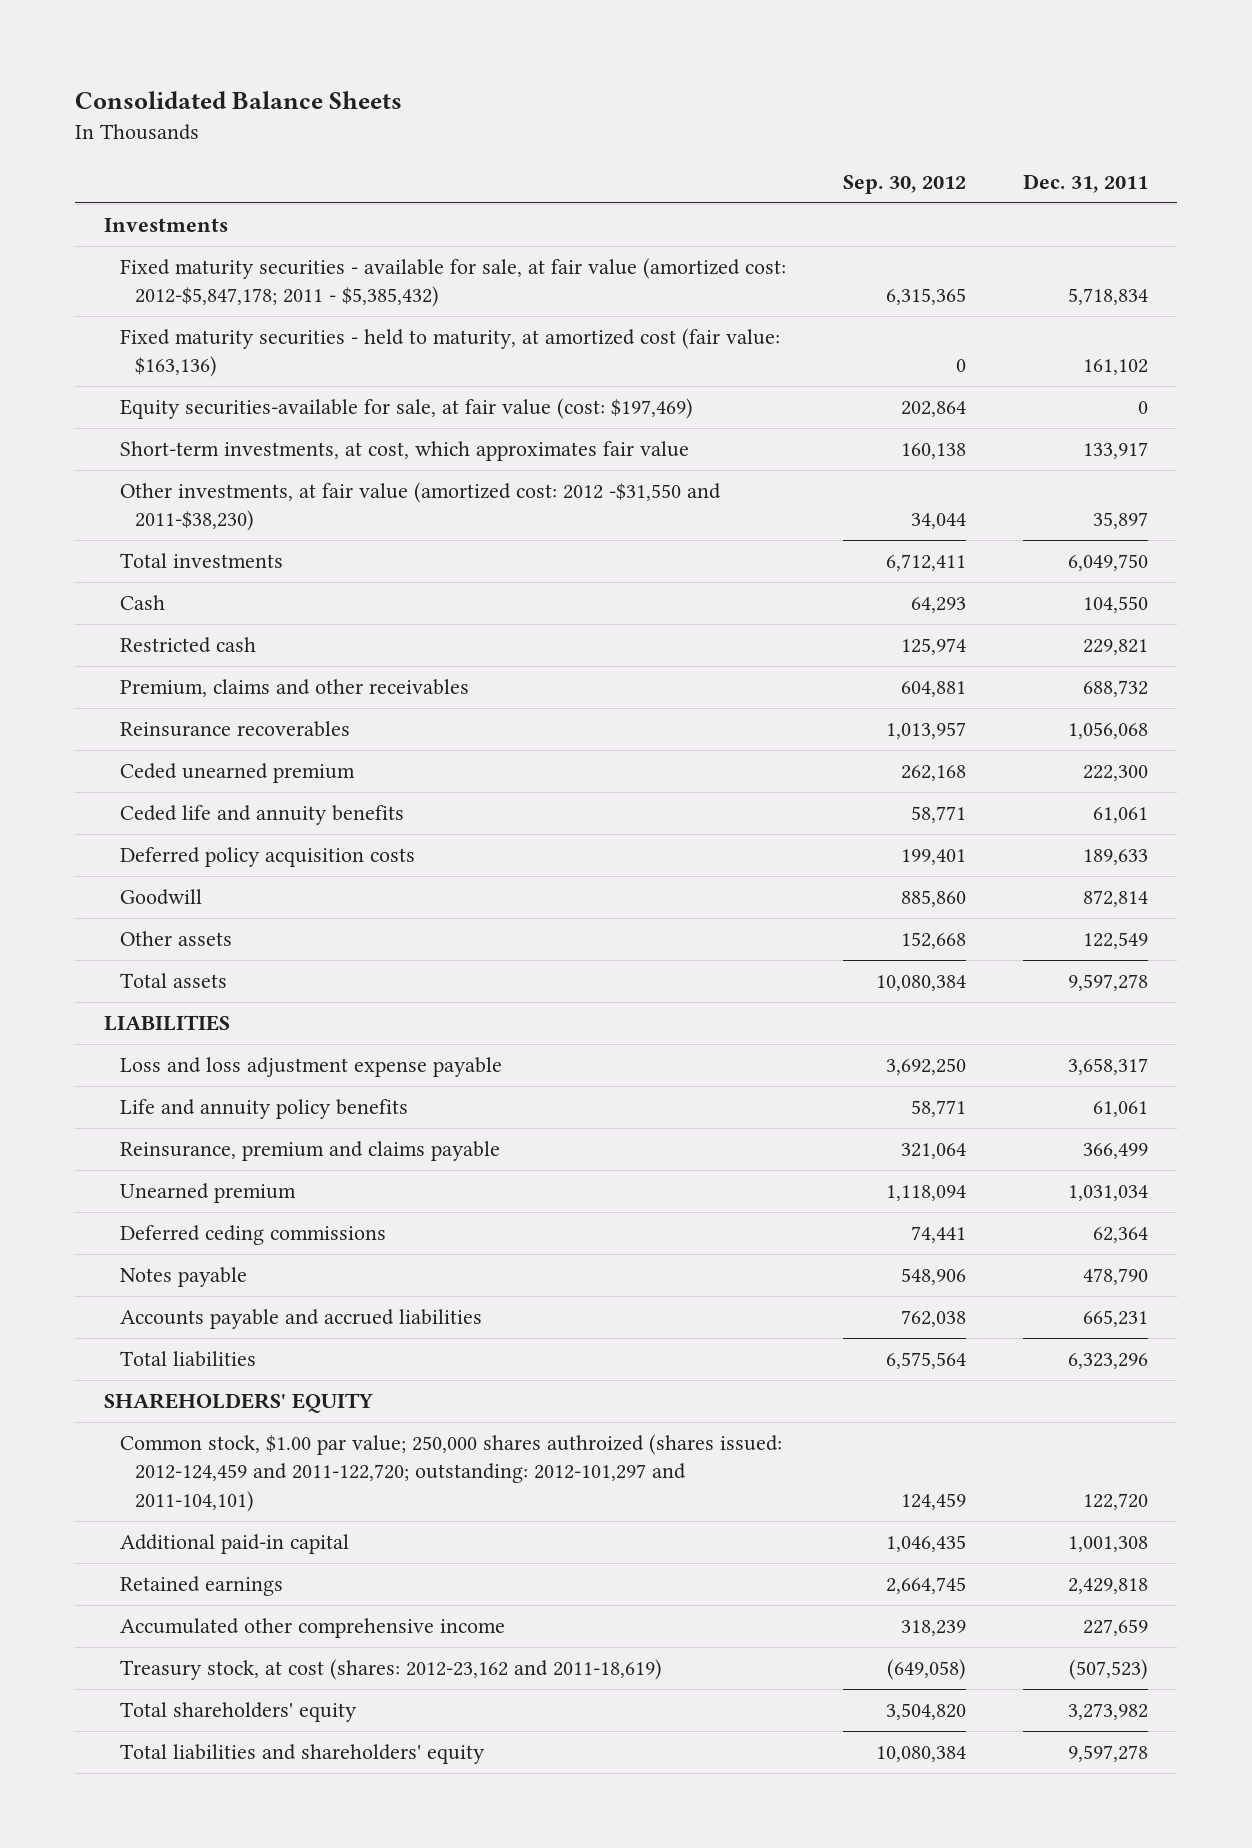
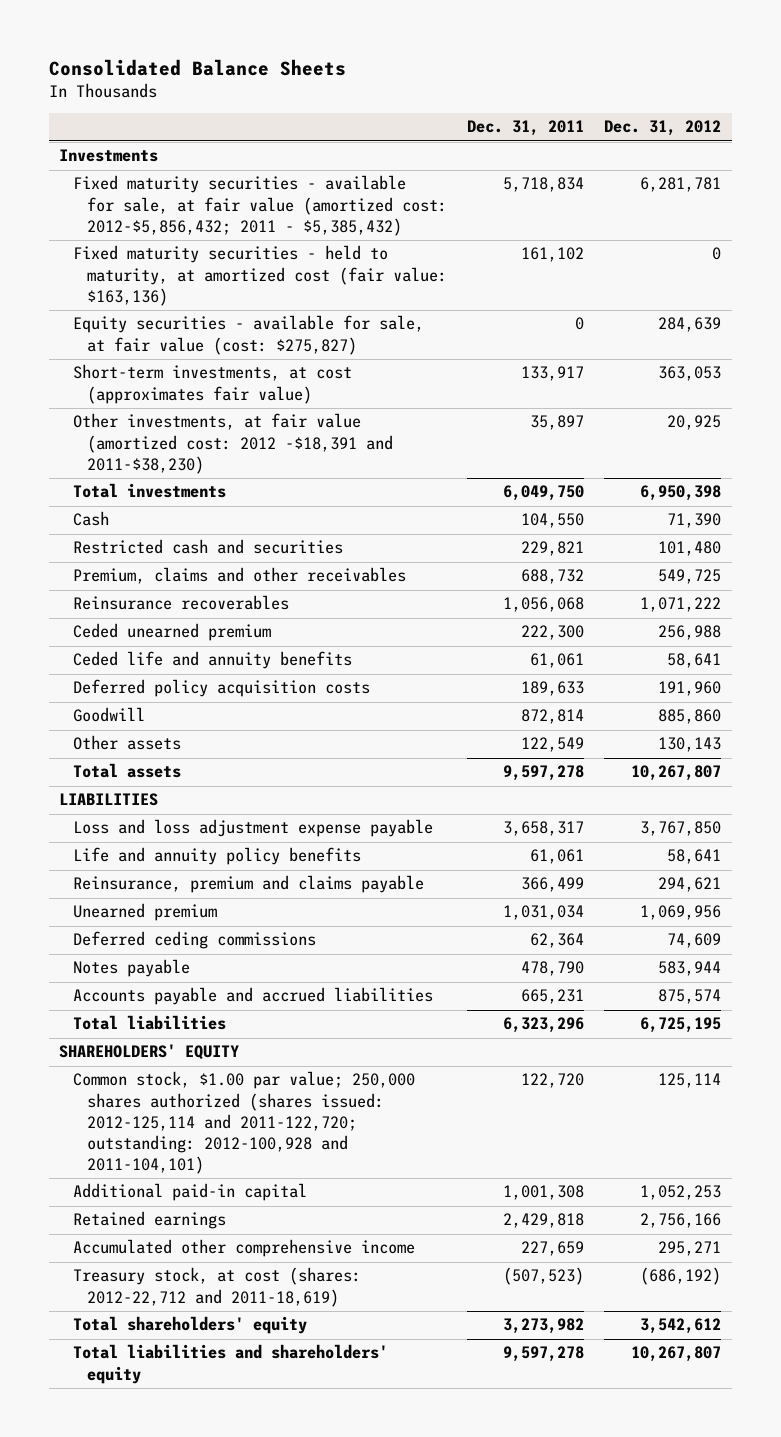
- | Sep. 30, 2012 | Dec. 31, 2011
+ | Dec. 31, 2011 | Dec. 31, 2012
- Fixed maturity securities - available for sale, at fair value (amortized cost: 2012-$5,847,178; 2011 - $5,385,432) | 6,315,365 | 5,718,834
+ Fixed maturity securities - available for sale, at fair value (amortized cost: 2012-$5,856,432; 2011 - $5,385,432) | 5,718,834 | 6,281,781
- Equity securities-available for sale, at fair value (cost: $197,469) | 202,864 | 0
- Short-term investments, at cost, which approximates fair value | 160,138 | 133,917
- Other investments, at fair value (amortized cost: 2012 -$31,550 and 2011-$38,230) | 34,044 | 35,897
+ Equity securities - available for sale, at fair value (cost: $275,827) | 0 | 284,639
+ Short-term investments, at cost (approximates fair value) | 133,917 | 363,053
+ Other investments, at fair value (amortized cost: 2012 -$18,391 and 2011-$38,230) | 35,897 | 20,925
- Restricted cash | 125,974 | 229,821
+ Restricted cash and securities | 229,821 | 101,480
- Common stock, $1.00 par value; 250,000 shares authroized (shares issued: 2012-124,459 and 2011-122,720; outstanding: 2012-101,297 and 2011-104,101) | 124,459 | 122,720
+ Common stock, $1.00 par value; 250,000 shares authorized (shares issued: 2012-125,114 and 2011-122,720; outstanding: 2012-100,928 and 2011-104,101) | 122,720 | 125,114
- Treasury stock, at cost (shares: 2012-23,162 and 2011-18,619) | (649,058) | (507,523)
+ Treasury stock, at cost (shares: 2012-22,712 and 2011-18,619) | (507,523) | (686,192)

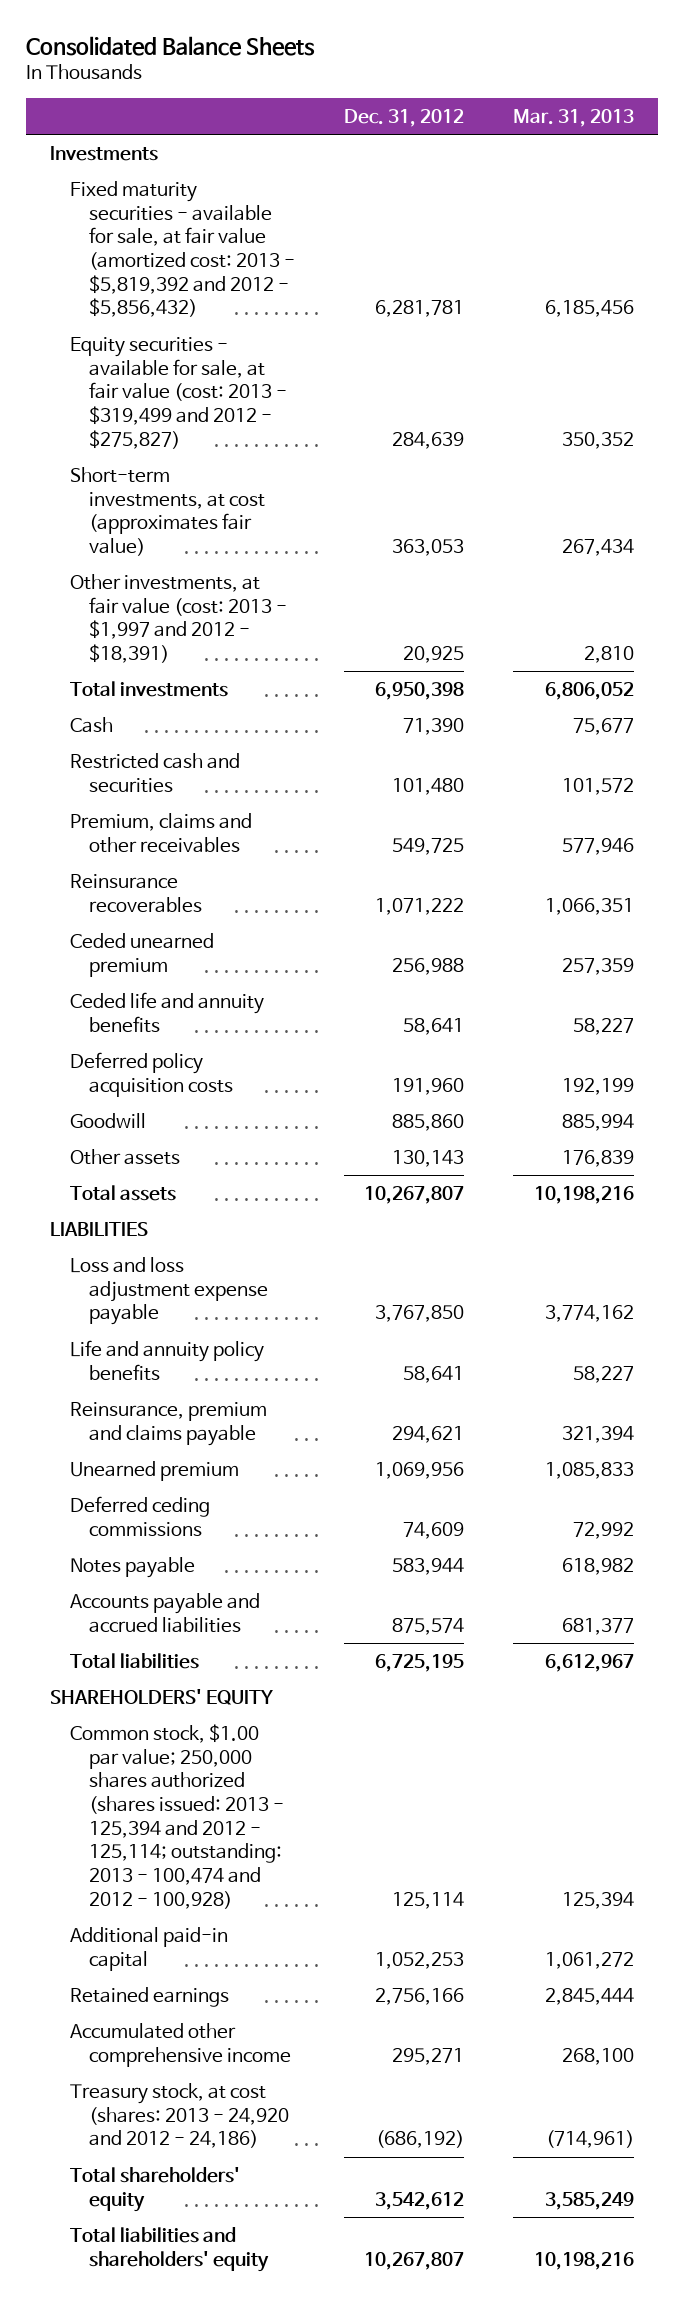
- | Dec. 31, 2011 | Dec. 31, 2012
+ | Dec. 31, 2012 | Mar. 31, 2013
- Fixed maturity securities - available for sale, at fair value (amortized cost: 2012-$5,856,432; 2011 - $5,385,432) | 5,718,834 | 6,281,781
- Fixed maturity securities - held to maturity, at amortized cost (fair value: $163,136) | 161,102 | 0
- Equity securities - available for sale, at fair value (cost: $275,827) | 0 | 284,639
+ Fixed maturity securities - available for sale, at fair value (amortized cost: 2013 - $5,819,392 and 2012 - $5,856,432) | 6,281,781 | 6,185,456
+ Equity securities - available for sale, at fair value (cost: 2013 - $319,499 and 2012 - $275,827) | 284,639 | 350,352
- Other investments, at fair value (amortized cost: 2012 -$18,391 and 2011-$38,230) | 35,897 | 20,925
+ Other investments, at fair value (cost: 2013 - $1,997 and 2012 - $18,391) | 20,925 | 2,810
- Common stock, $1.00 par value; 250,000 shares authorized (shares issued: 2012-125,114 and 2011-122,720; outstanding: 2012-100,928 and 2011-104,101) | 122,720 | 125,114
+ Common stock, $1.00 par value; 250,000 shares authorized (shares issued: 2013 - 125,394 and 2012 - 125,114; outstanding: 2013 - 100,474 and 2012 - 100,928) | 125,114 | 125,394
- Treasury stock, at cost (shares: 2012-22,712 and 2011-18,619) | (507,523) | (686,192)
+ Treasury stock, at cost (shares: 2013 - 24,920 and 2012 - 24,186) | (686,192) | (714,961)

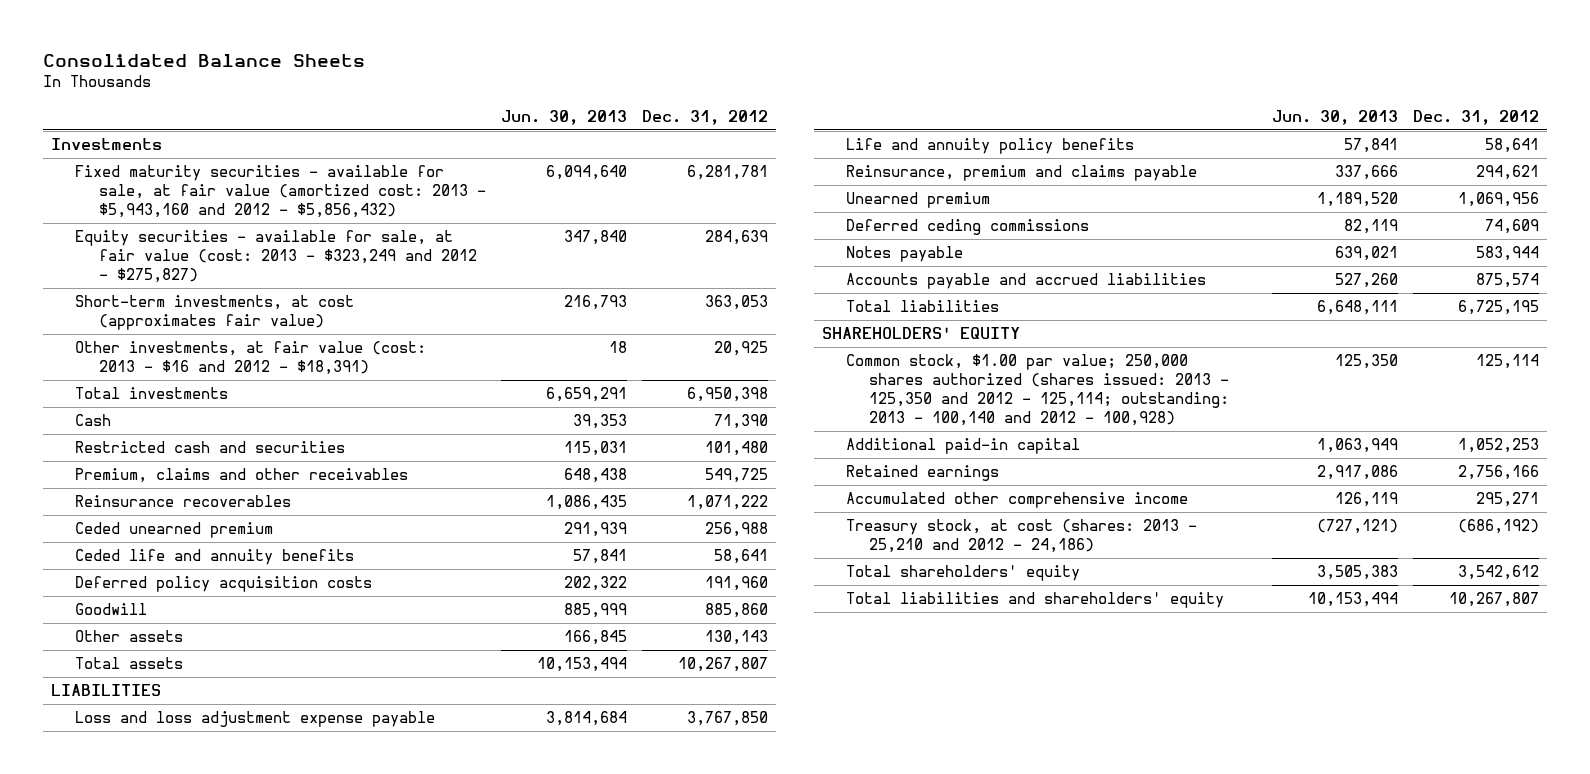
- | Dec. 31, 2012 | Mar. 31, 2013
+ | Jun. 30, 2013 | Dec. 31, 2012
- Fixed maturity securities - available for sale, at fair value (amortized cost: 2013 - $5,819,392 and 2012 - $5,856,432) | 6,281,781 | 6,185,456
- Equity securities - available for sale, at fair value (cost: 2013 - $319,499 and 2012 - $275,827) | 284,639 | 350,352
+ Fixed maturity securities - available for sale, at fair value (amortized cost: 2013 - $5,943,160 and 2012 - $5,856,432) | 6,094,640 | 6,281,781
+ Equity securities - available for sale, at fair value (cost: 2013 - $323,249 and 2012 - $275,827) | 347,840 | 284,639
- Other investments, at fair value (cost: 2013 - $1,997 and 2012 - $18,391) | 20,925 | 2,810
+ Other investments, at fair value (cost: 2013 - $16 and 2012 - $18,391) | 18 | 20,925
- Common stock, $1.00 par value; 250,000 shares authorized (shares issued: 2013 - 125,394 and 2012 - 125,114; outstanding: 2013 - 100,474 and 2012 - 100,928) | 125,114 | 125,394
+ Common stock, $1.00 par value; 250,000 shares authorized (shares issued: 2013 - 125,350 and 2012 - 125,114; outstanding: 2013 - 100,140 and 2012 - 100,928) | 125,350 | 125,114
- Treasury stock, at cost (shares: 2013 - 24,920 and 2012 - 24,186) | (686,192) | (714,961)
+ Treasury stock, at cost (shares: 2013 - 25,210 and 2012 - 24,186) | (727,121) | (686,192)

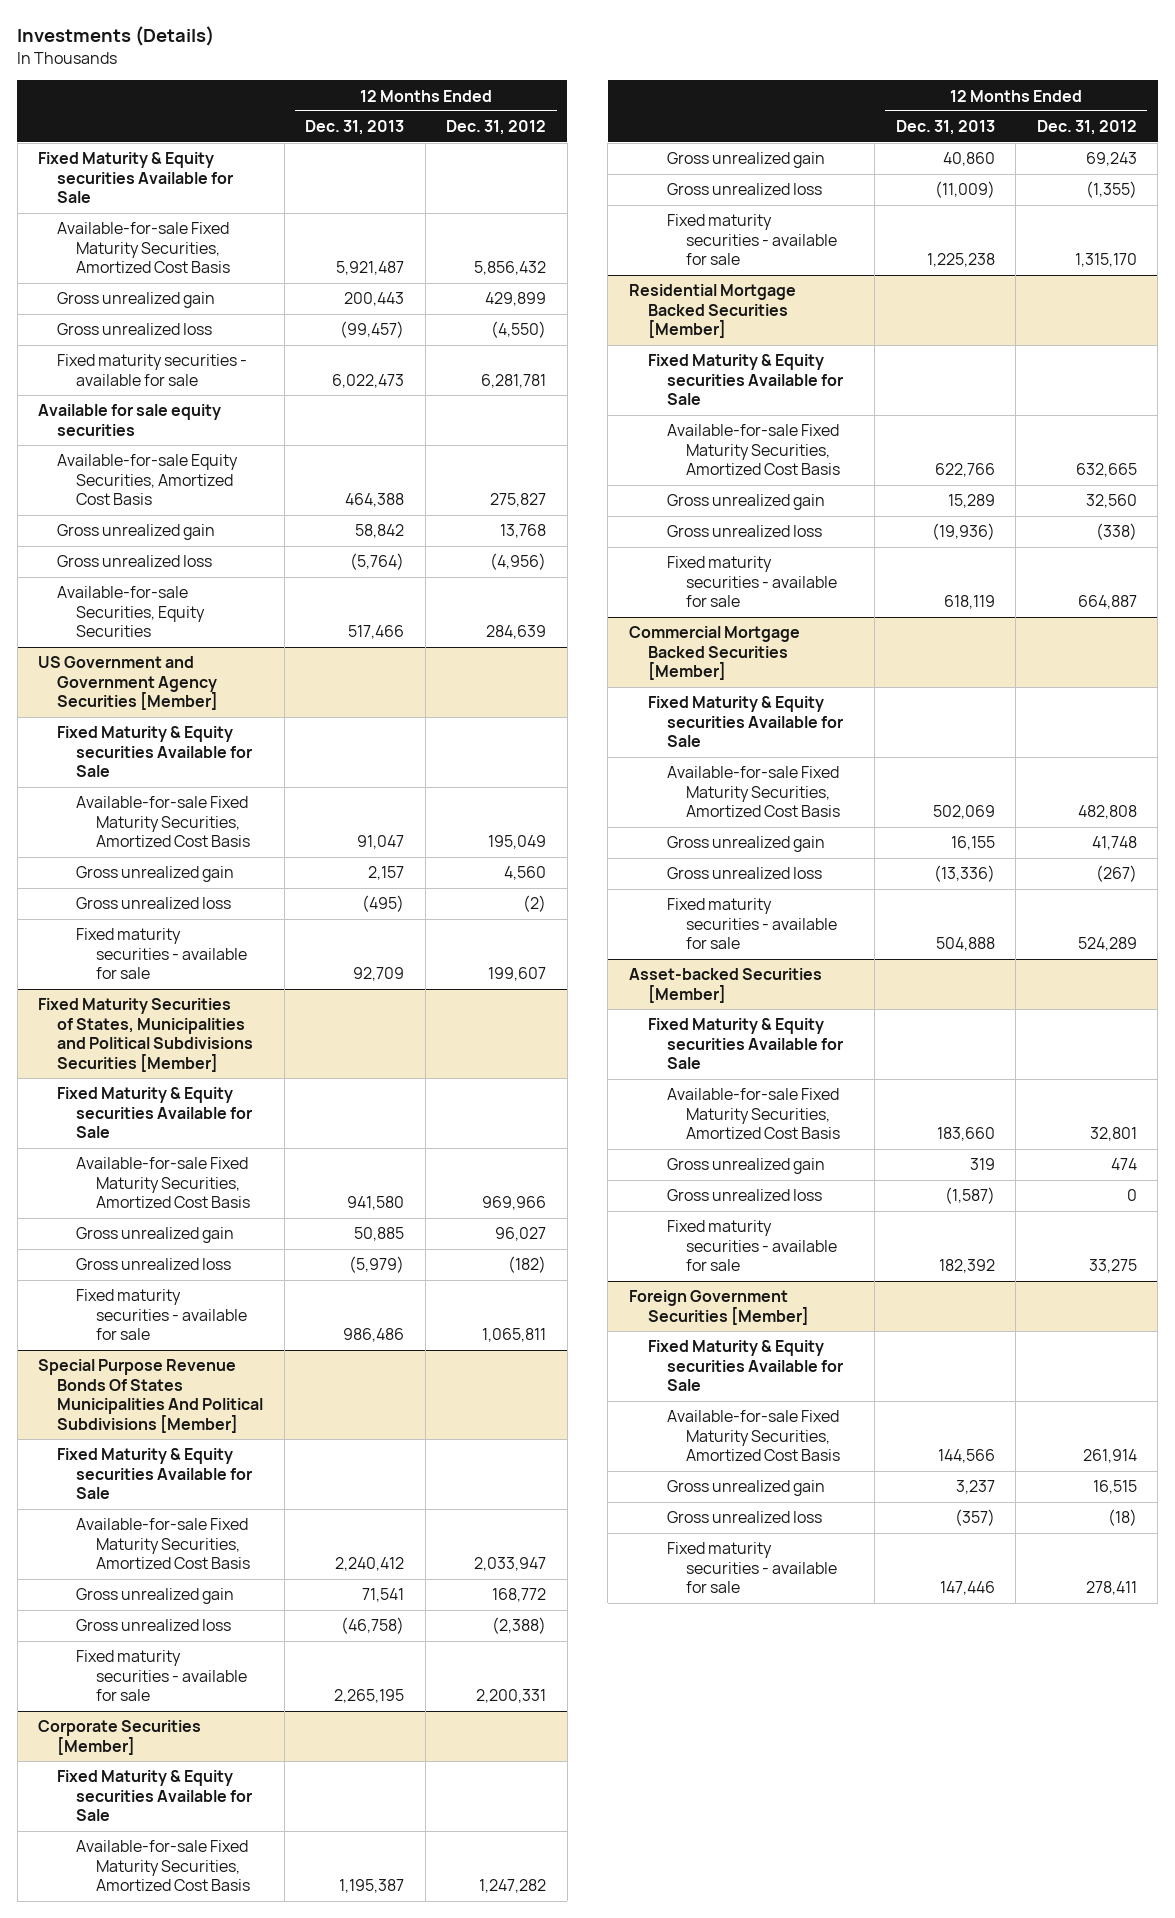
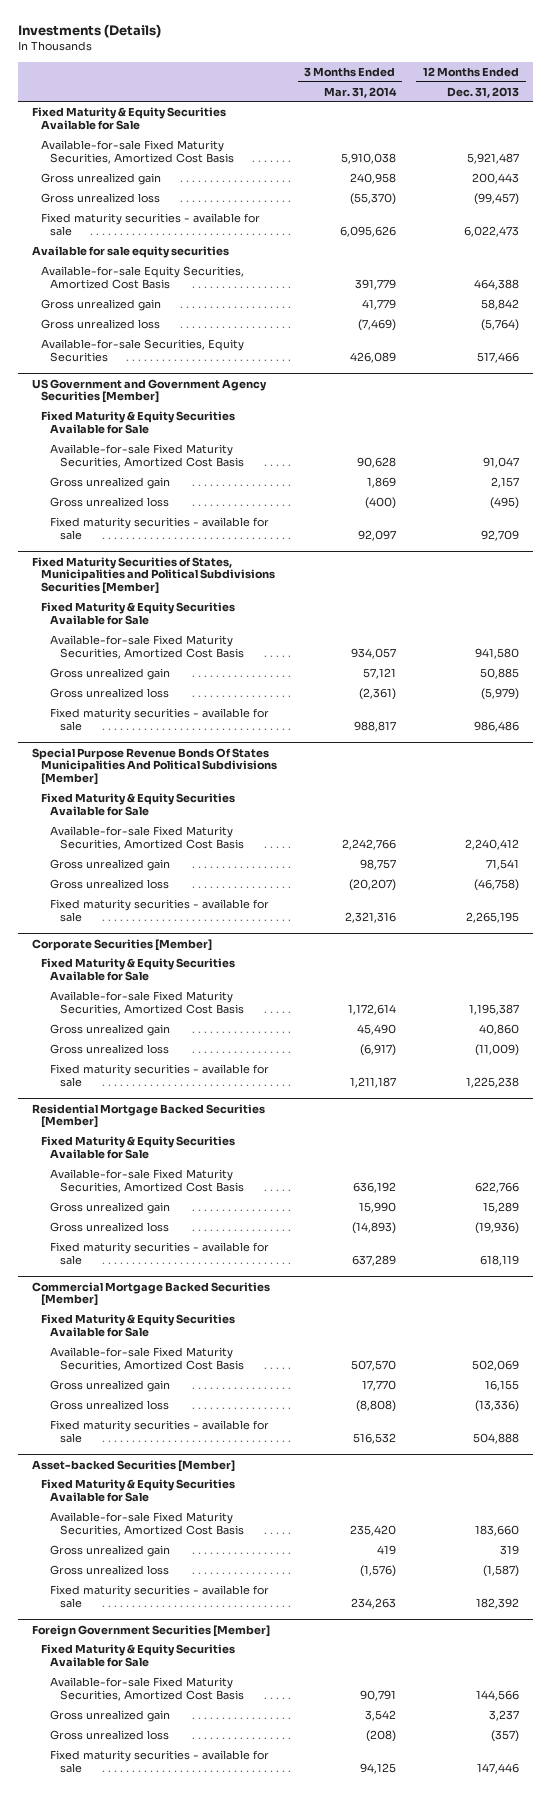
- | 12 Months Ended Dec. 31, 2013 | 12 Months Ended Dec. 31, 2012
+ | 3 Months Ended Mar. 31, 2014 | 12 Months Ended Dec. 31, 2013
- Fixed Maturity & Equity securities Available for Sale
+ Fixed Maturity & Equity Securities Available for Sale
@ US Government and Government Agency Securities [Member]
- Fixed Maturity & Equity securities Available for Sale
+ Fixed Maturity & Equity Securities Available for Sale
@ Fixed Maturity Securities of States, Municipalities and Political Subdivisions Securities [Member]
- Fixed Maturity & Equity securities Available for Sale
+ Fixed Maturity & Equity Securities Available for Sale
@ Special Purpose Revenue Bonds Of States Municipalities And Political Subdivisions [Member]
- Fixed Maturity & Equity securities Available for Sale
+ Fixed Maturity & Equity Securities Available for Sale
@ Corporate Securities [Member]
- Fixed Maturity & Equity securities Available for Sale
+ Fixed Maturity & Equity Securities Available for Sale
@ Residential Mortgage Backed Securities [Member]
- Fixed Maturity & Equity securities Available for Sale
+ Fixed Maturity & Equity Securities Available for Sale
@ Commercial Mortgage Backed Securities [Member]
- Fixed Maturity & Equity securities Available for Sale
+ Fixed Maturity & Equity Securities Available for Sale
@ Asset-backed Securities [Member]
- Fixed Maturity & Equity securities Available for Sale
+ Fixed Maturity & Equity Securities Available for Sale
@ Foreign Government Securities [Member]
- Fixed Maturity & Equity securities Available for Sale
+ Fixed Maturity & Equity Securities Available for Sale

